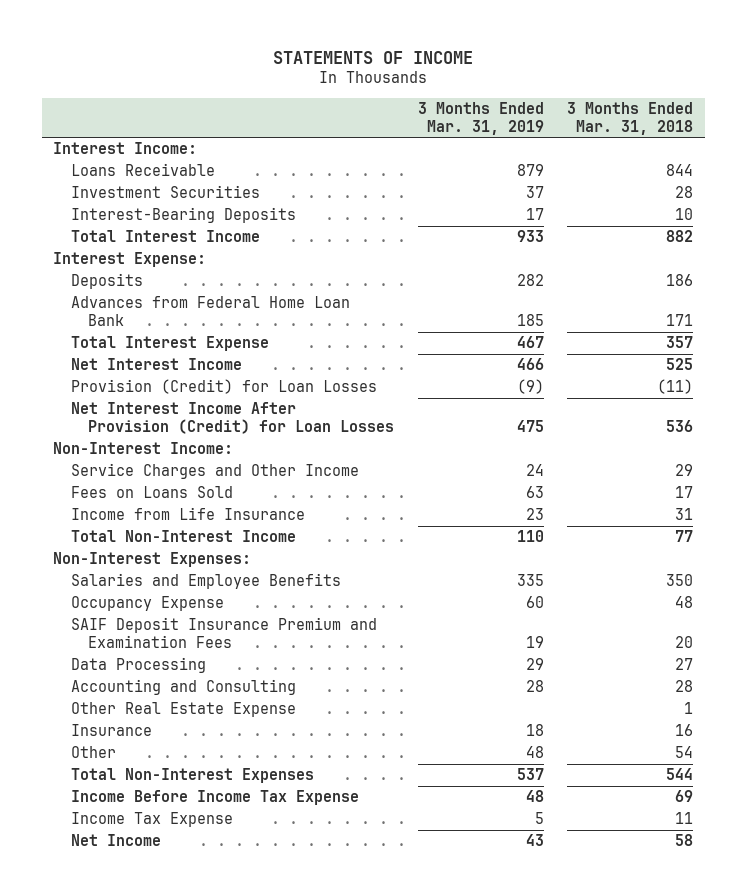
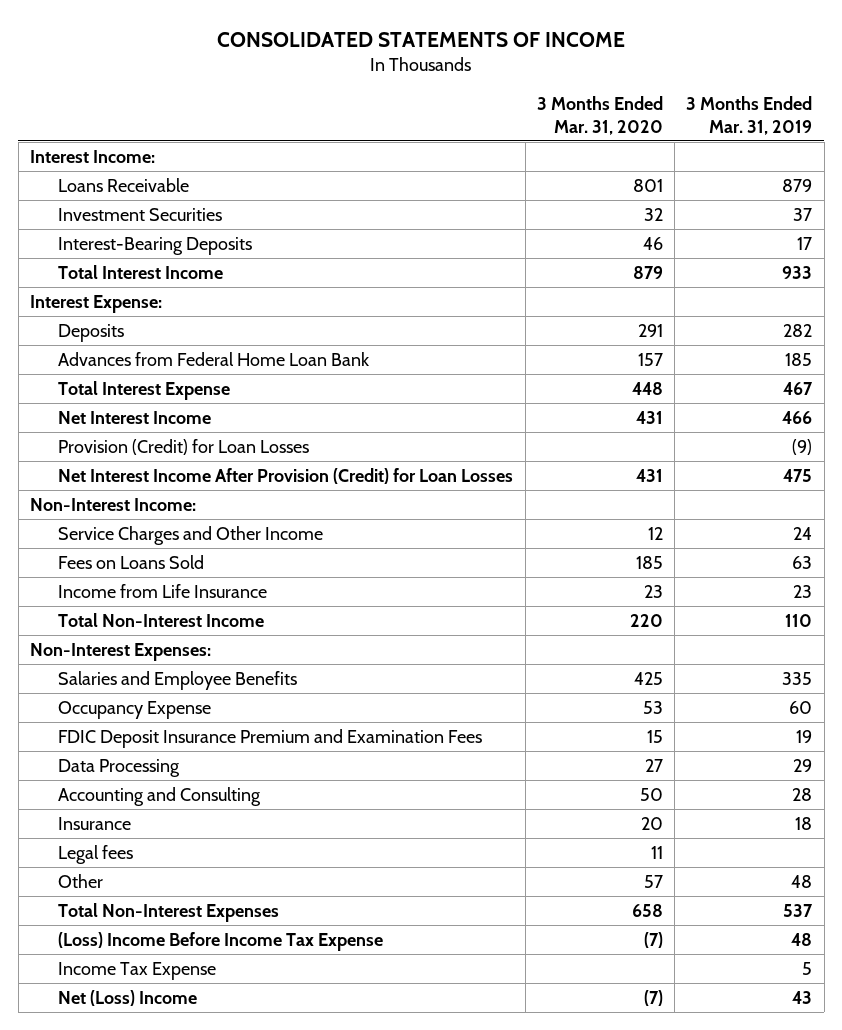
- STATEMENTS OF INCOME
+ CONSOLIDATED STATEMENTS OF INCOME
- | 3 Months Ended Mar. 31, 2019 | 3 Months Ended Mar. 31, 2018
+ | 3 Months Ended Mar. 31, 2020 | 3 Months Ended Mar. 31, 2019
- SAIF Deposit Insurance Premium and Examination Fees | 19 | 20
+ FDIC Deposit Insurance Premium and Examination Fees | 15 | 19
- Other Real Estate Expense | | 1
+ Legal fees | 11 |
- Income Before Income Tax Expense | 48 | 69
+ (Loss) Income Before Income Tax Expense | (7) | 48
- Net Income | 43 | 58
+ Net (Loss) Income | (7) | 43

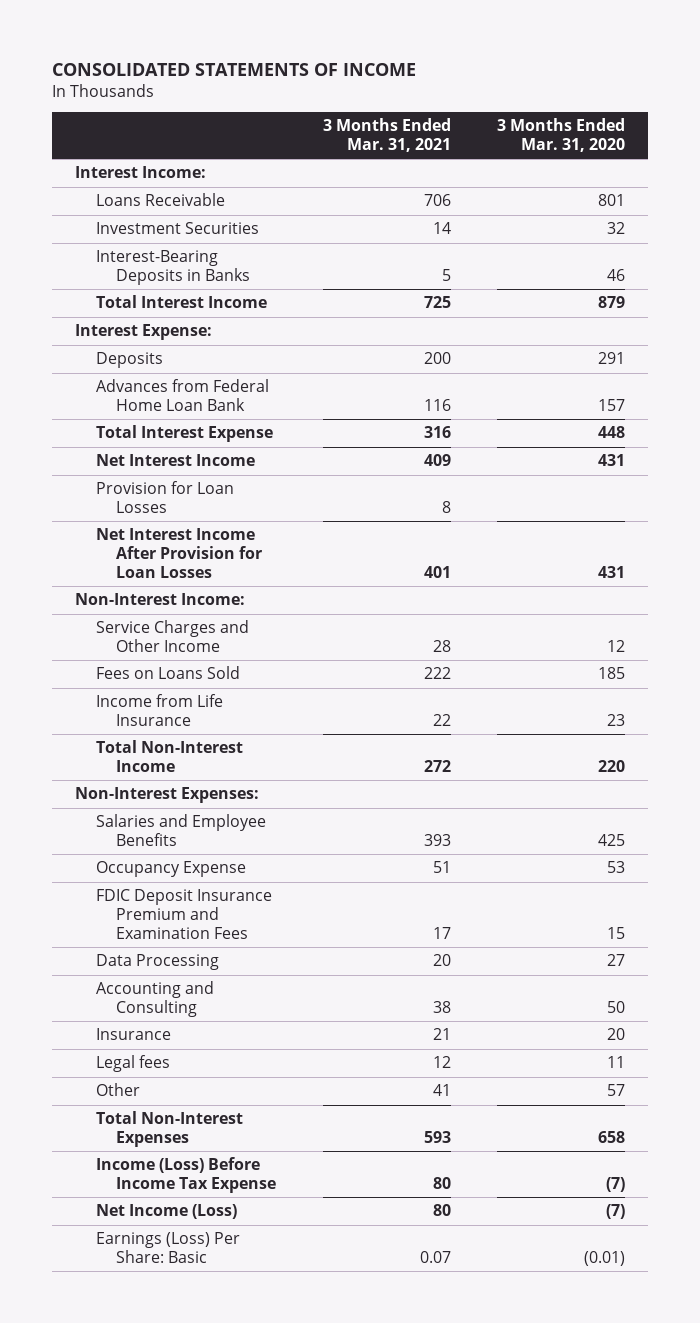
- | 3 Months Ended Mar. 31, 2020 | 3 Months Ended Mar. 31, 2019
+ | 3 Months Ended Mar. 31, 2021 | 3 Months Ended Mar. 31, 2020
- Interest-Bearing Deposits | 46 | 17
+ Interest-Bearing Deposits in Banks | 5 | 46
- Provision (Credit) for Loan Losses | | (9)
- Net Interest Income After Provision (Credit) for Loan Losses | 431 | 475
+ Provision for Loan Losses | 8 |
+ Net Interest Income After Provision for Loan Losses | 401 | 431
- (Loss) Income Before Income Tax Expense | (7) | 48
- Income Tax Expense | | 5
- Net (Loss) Income | (7) | 43
+ Income (Loss) Before Income Tax Expense | 80 | (7)
+ Net Income (Loss) | 80 | (7)
+ Earnings (Loss) Per Share: Basic | 0.07 | (0.01)

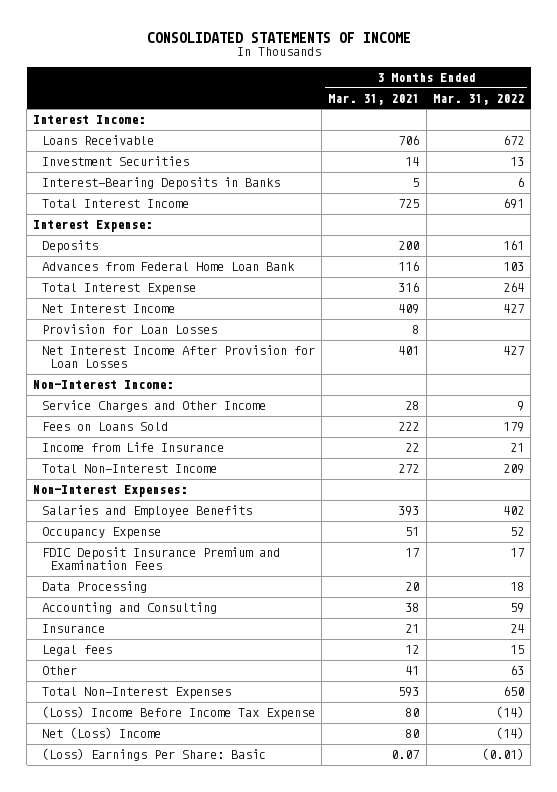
- | 3 Months Ended Mar. 31, 2021 | 3 Months Ended Mar. 31, 2020
+ | 3 Months Ended Mar. 31, 2021 | 3 Months Ended Mar. 31, 2022
- Income (Loss) Before Income Tax Expense | 80 | (7)
- Net Income (Loss) | 80 | (7)
- Earnings (Loss) Per Share: Basic | 0.07 | (0.01)
+ (Loss) Income Before Income Tax Expense | 80 | (14)
+ Net (Loss) Income | 80 | (14)
+ (Loss) Earnings Per Share: Basic | 0.07 | (0.01)

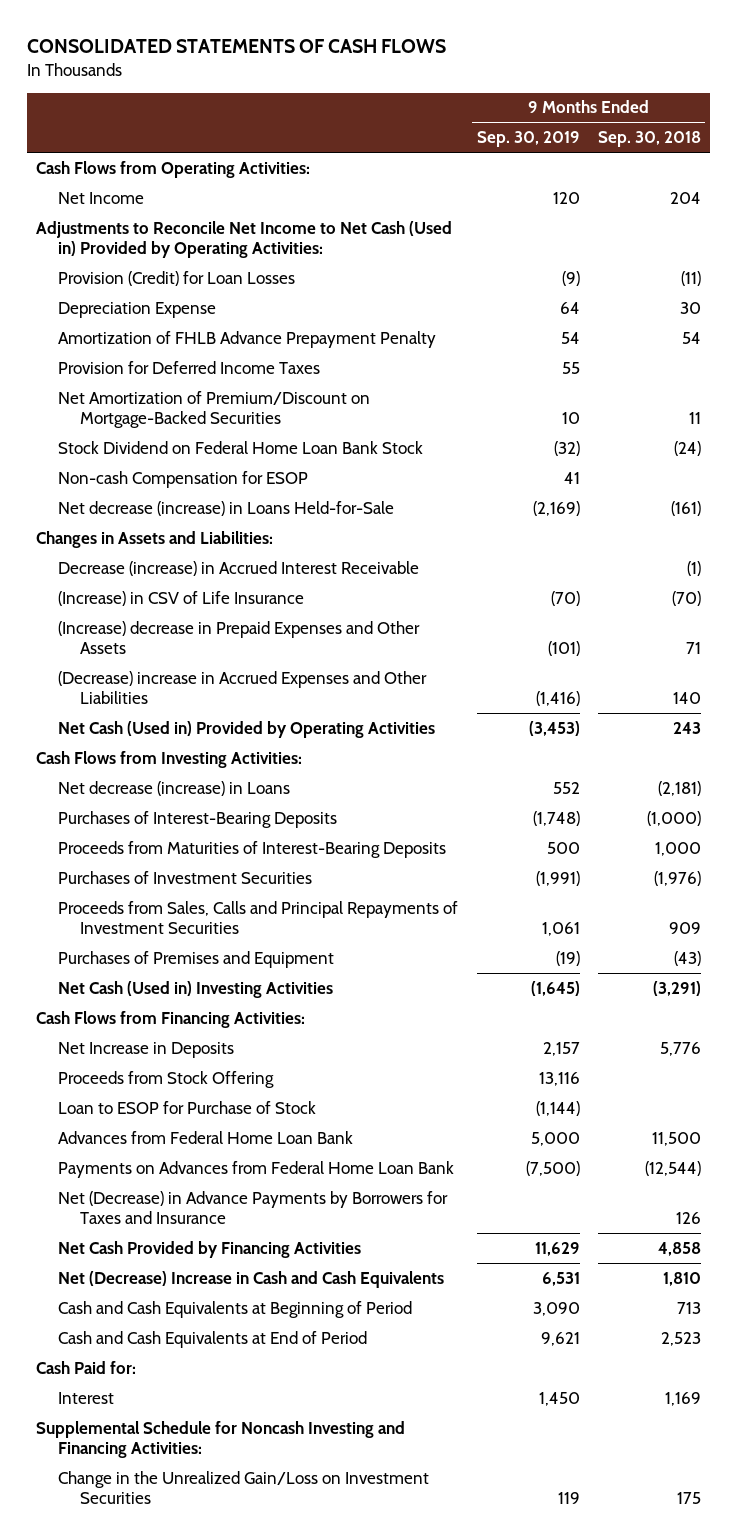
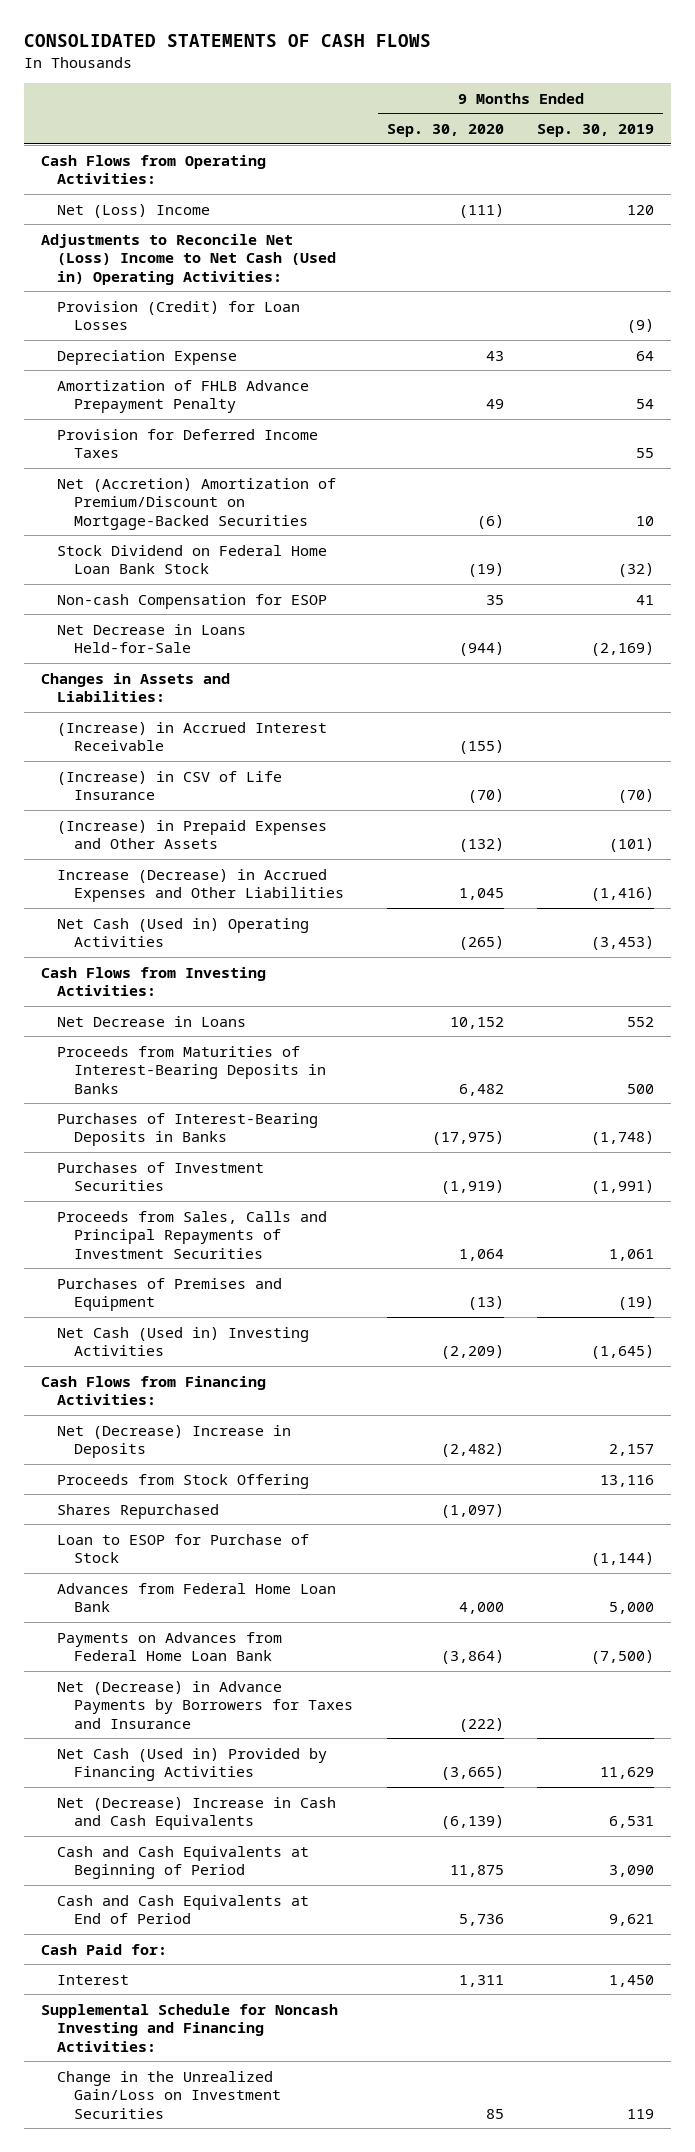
- | 9 Months Ended Sep. 30, 2019 | 9 Months Ended Sep. 30, 2018
+ | 9 Months Ended Sep. 30, 2020 | 9 Months Ended Sep. 30, 2019
- Net Income | 120 | 204
- Adjustments to Reconcile Net Income to Net Cash (Used in) Provided by Operating Activities:
+ Net (Loss) Income | (111) | 120
+ Adjustments to Reconcile Net (Loss) Income to Net Cash (Used in) Operating Activities:
- Net Amortization of Premium/Discount on Mortgage-Backed Securities | 10 | 11
+ Net (Accretion) Amortization of Premium/Discount on Mortgage-Backed Securities | (6) | 10
- Net decrease (increase) in Loans Held-for-Sale | (2,169) | (161)
+ Net Decrease in Loans Held-for-Sale | (944) | (2,169)
- Decrease (increase) in Accrued Interest Receivable | | (1)
+ (Increase) in Accrued Interest Receivable | (155) |
- (Increase) decrease in Prepaid Expenses and Other Assets | (101) | 71
- (Decrease) increase in Accrued Expenses and Other Liabilities | (1,416) | 140
- Net Cash (Used in) Provided by Operating Activities | (3,453) | 243
+ (Increase) in Prepaid Expenses and Other Assets | (132) | (101)
+ Increase (Decrease) in Accrued Expenses and Other Liabilities | 1,045 | (1,416)
+ Net Cash (Used in) Operating Activities | (265) | (3,453)
- Net decrease (increase) in Loans | 552 | (2,181)
- Purchases of Interest-Bearing Deposits | (1,748) | (1,000)
- Proceeds from Maturities of Interest-Bearing Deposits | 500 | 1,000
+ Net Decrease in Loans | 10,152 | 552
+ Proceeds from Maturities of Interest-Bearing Deposits in Banks | 6,482 | 500
+ Purchases of Interest-Bearing Deposits in Banks | (17,975) | (1,748)
- Net Increase in Deposits | 2,157 | 5,776
+ Net (Decrease) Increase in Deposits | (2,482) | 2,157
+ Shares Repurchased | (1,097) |
- Net Cash Provided by Financing Activities | 11,629 | 4,858
+ Net Cash (Used in) Provided by Financing Activities | (3,665) | 11,629

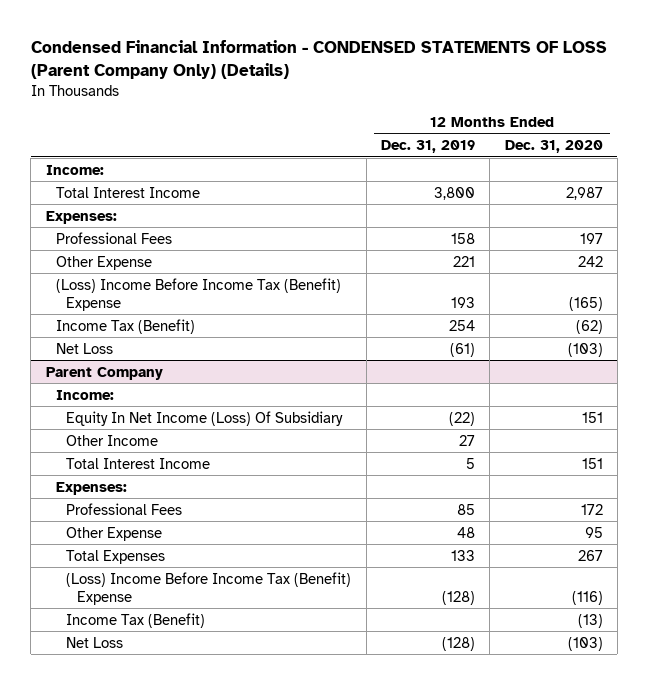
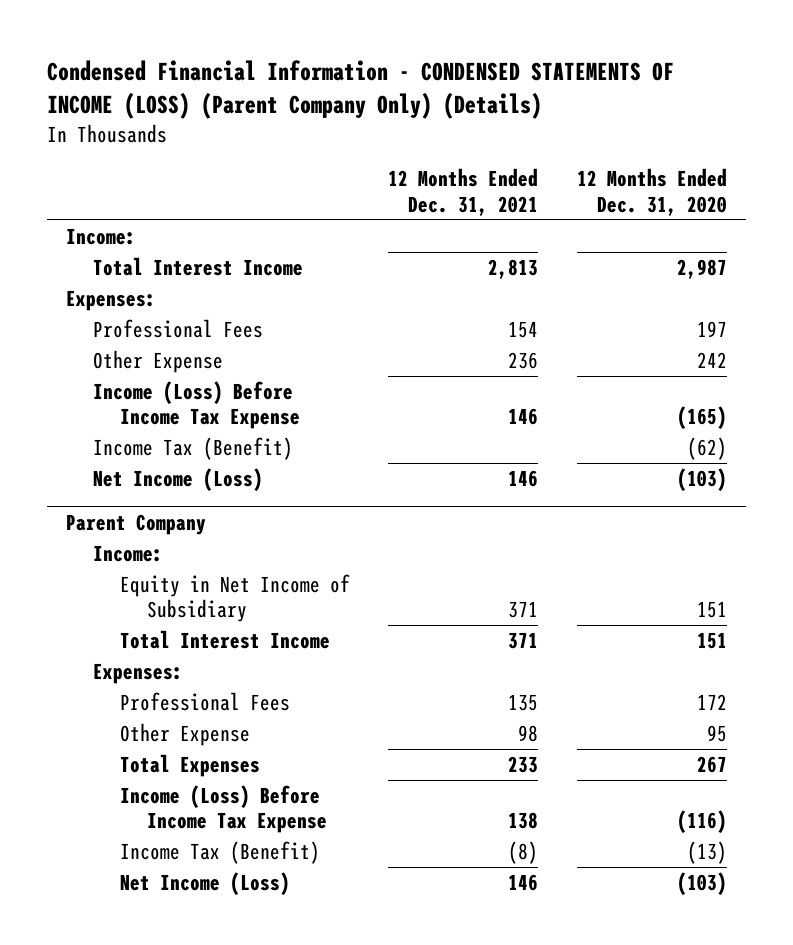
- Condensed Financial Information - CONDENSED STATEMENTS OF LOSS (Parent Company Only) (Details)
+ Condensed Financial Information - CONDENSED STATEMENTS OF INCOME (LOSS) (Parent Company Only) (Details)
- | 12 Months Ended Dec. 31, 2019 | 12 Months Ended Dec. 31, 2020
+ | 12 Months Ended Dec. 31, 2021 | 12 Months Ended Dec. 31, 2020
- (Loss) Income Before Income Tax (Benefit) Expense | 193 | (165)
+ Income (Loss) Before Income Tax Expense | 146 | (165)
- Net Loss | (61) | (103)
+ Net Income (Loss) | 146 | (103)
@ Parent Company
- Equity In Net Income (Loss) Of Subsidiary | (22) | 151
- Other Income | 27 |
+ Equity in Net Income of Subsidiary | 371 | 151
- (Loss) Income Before Income Tax (Benefit) Expense | (128) | (116)
+ Income (Loss) Before Income Tax Expense | 138 | (116)
- Net Loss | (128) | (103)
+ Net Income (Loss) | 146 | (103)

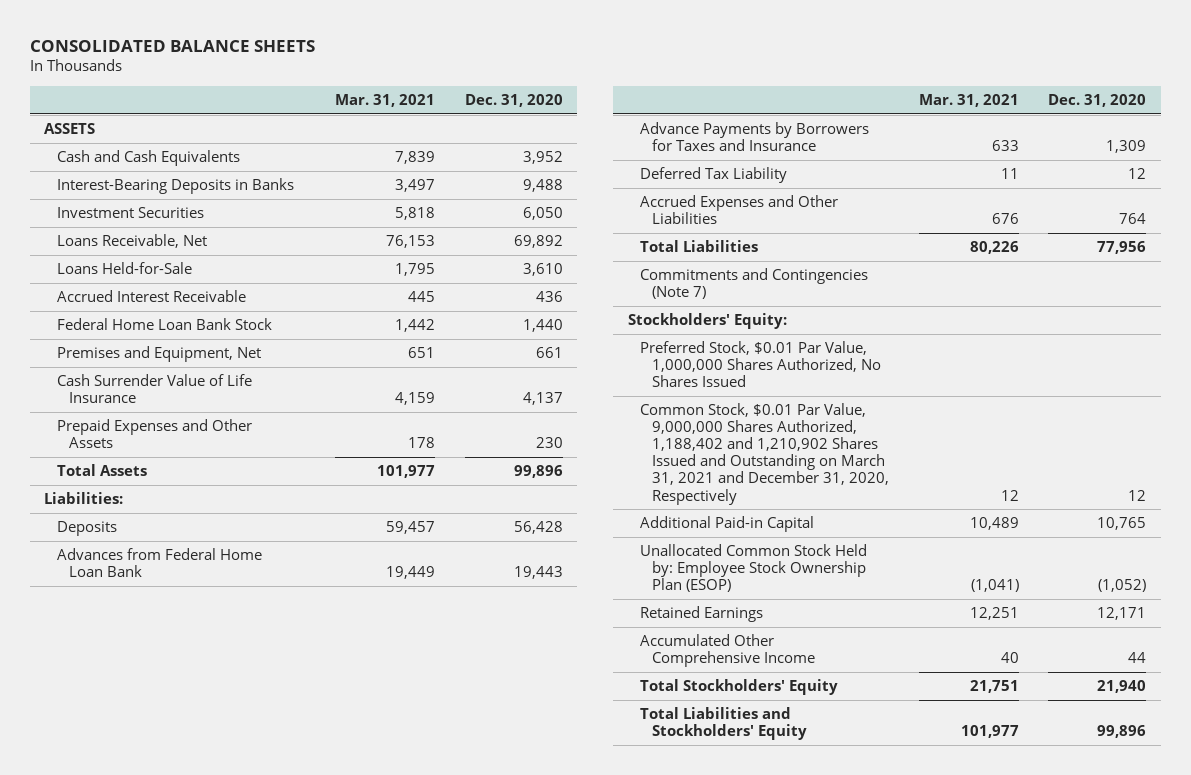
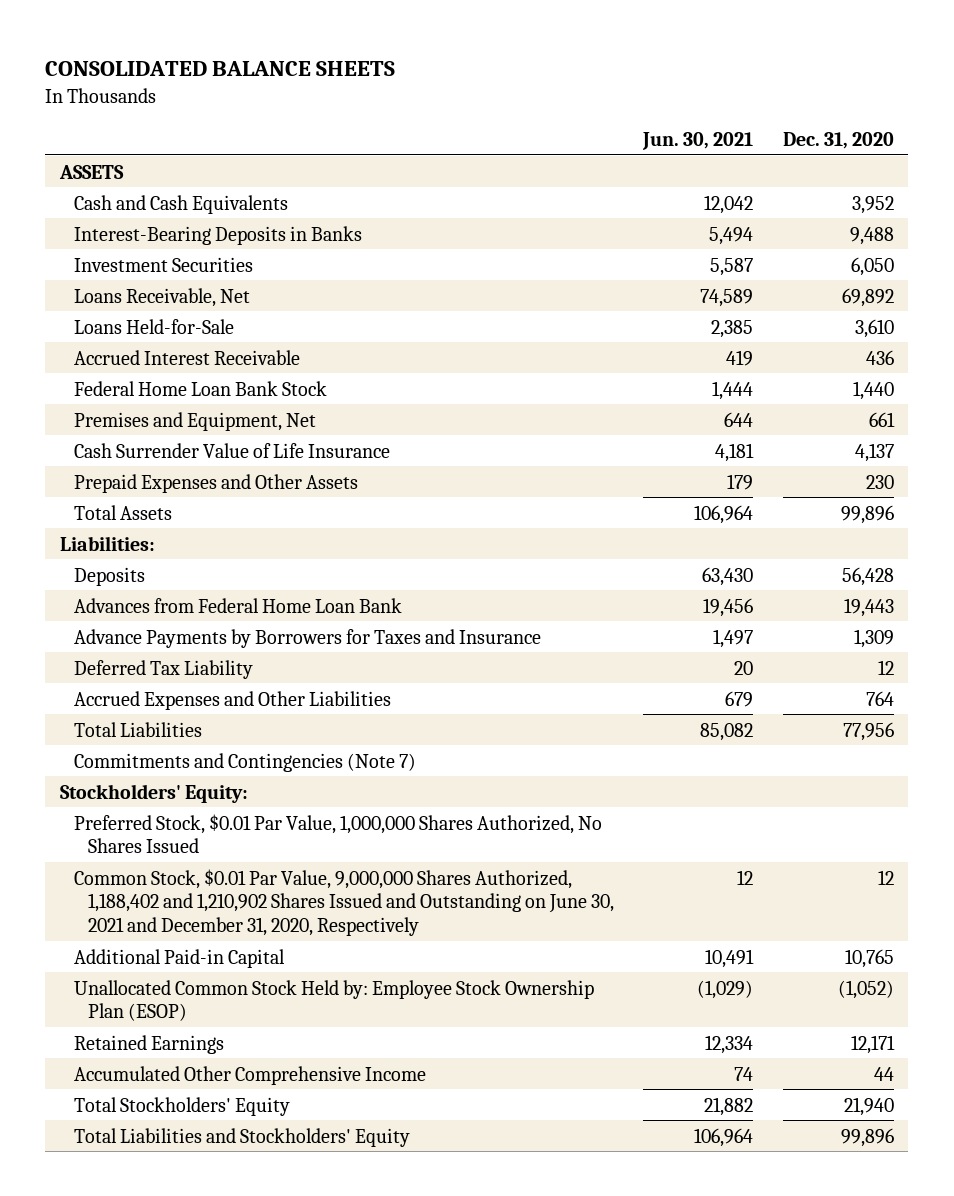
- | Mar. 31, 2021 | Dec. 31, 2020
+ | Jun. 30, 2021 | Dec. 31, 2020
- Common Stock, $0.01 Par Value, 9,000,000 Shares Authorized, 1,188,402 and 1,210,902 Shares Issued and Outstanding on March 31, 2021 and December 31, 2020, Respectively | 12 | 12
+ Common Stock, $0.01 Par Value, 9,000,000 Shares Authorized, 1,188,402 and 1,210,902 Shares Issued and Outstanding on June 30, 2021 and December 31, 2020, Respectively | 12 | 12

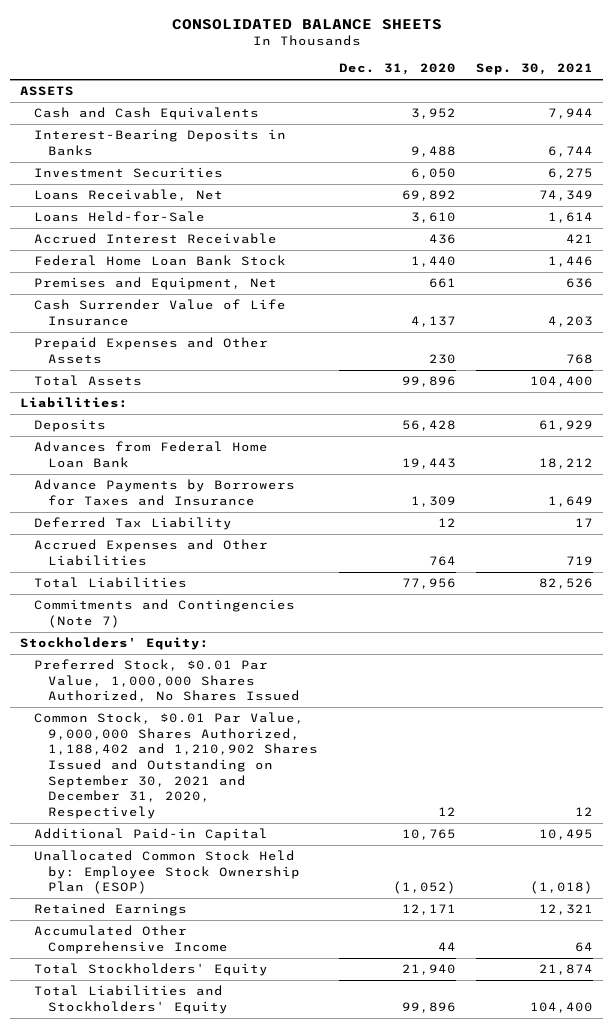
- | Jun. 30, 2021 | Dec. 31, 2020
+ | Dec. 31, 2020 | Sep. 30, 2021
- Common Stock, $0.01 Par Value, 9,000,000 Shares Authorized, 1,188,402 and 1,210,902 Shares Issued and Outstanding on June 30, 2021 and December 31, 2020, Respectively | 12 | 12
+ Common Stock, $0.01 Par Value, 9,000,000 Shares Authorized, 1,188,402 and 1,210,902 Shares Issued and Outstanding on September 30, 2021 and December 31, 2020, Respectively | 12 | 12

